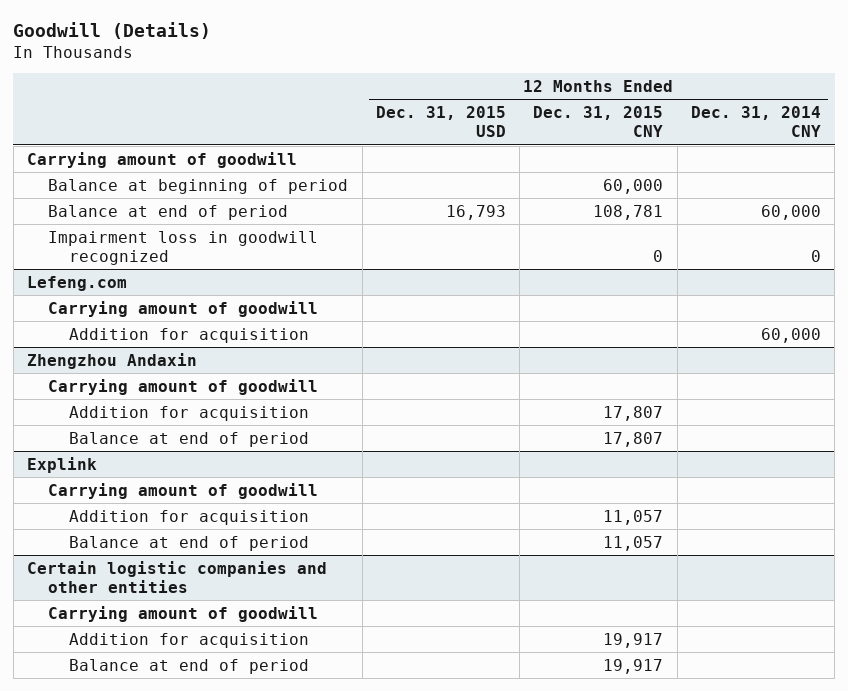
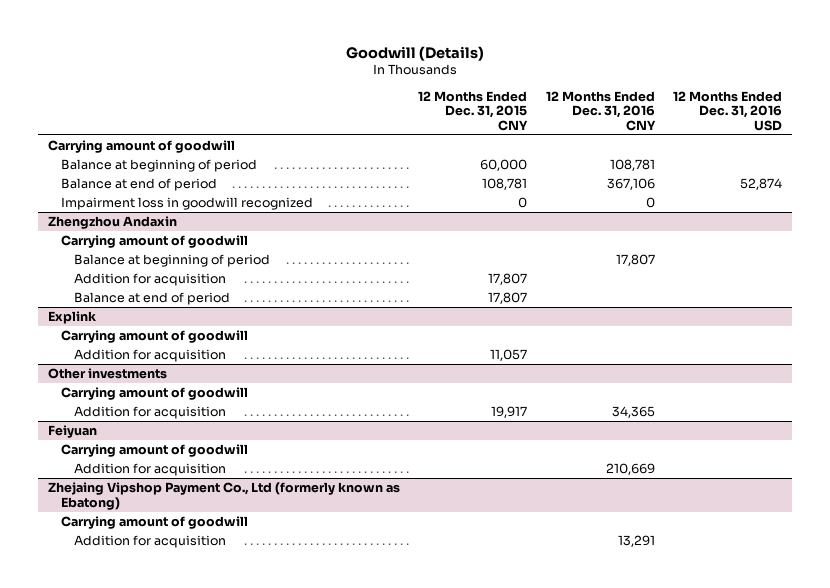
- | 12 Months Ended Dec. 31, 2015 USD | 12 Months Ended Dec. 31, 2015 CNY | 12 Months Ended Dec. 31, 2014 CNY
+ | 12 Months Ended Dec. 31, 2015 CNY | 12 Months Ended Dec. 31, 2016 CNY | 12 Months Ended Dec. 31, 2016 USD
- Lefeng.com
- Carrying amount of goodwill
- Addition for acquisition | | | 60,000
@ Zhengzhou Andaxin
+ Balance at beginning of period | | 17,807 |
@ Explink
- Balance at end of period | | 11,057 |
- Certain logistic companies and other entities
+ Other investments
- Balance at end of period | | 19,917 |
+ Feiyuan
+ Carrying amount of goodwill
+ Addition for acquisition | | 210,669 |
+ Zhejaing Vipshop Payment Co., Ltd (formerly known as Ebatong)
+ Carrying amount of goodwill
+ Addition for acquisition | | 13,291 |

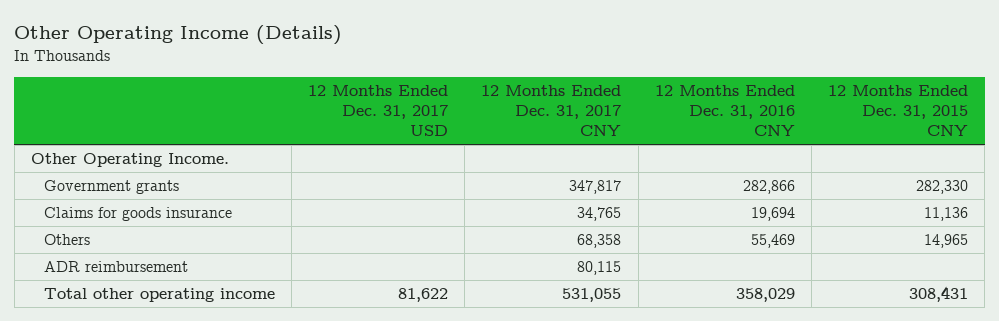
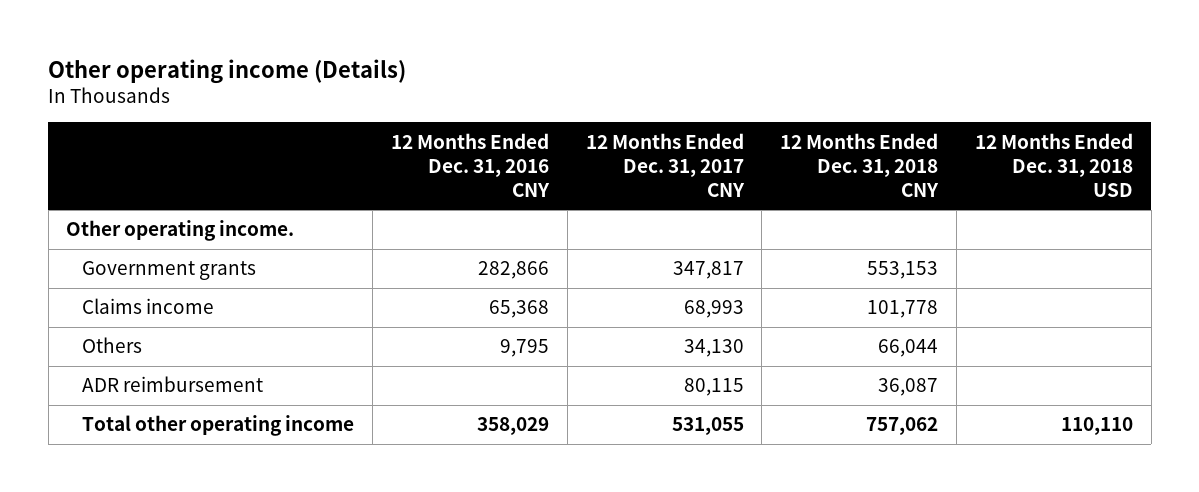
- Other Operating Income (Details)
+ Other operating income (Details)
- | 12 Months Ended Dec. 31, 2017 USD | 12 Months Ended Dec. 31, 2017 CNY | 12 Months Ended Dec. 31, 2016 CNY | 12 Months Ended Dec. 31, 2015 CNY
+ | 12 Months Ended Dec. 31, 2016 CNY | 12 Months Ended Dec. 31, 2017 CNY | 12 Months Ended Dec. 31, 2018 CNY | 12 Months Ended Dec. 31, 2018 USD
- Other Operating Income.
+ Other operating income.
- Claims for goods insurance | | 34,765 | 19,694 | 11,136
- Others | | 68,358 | 55,469 | 14,965
+ Claims income | 65,368 | 68,993 | 101,778 |
+ Others | 9,795 | 34,130 | 66,044 |

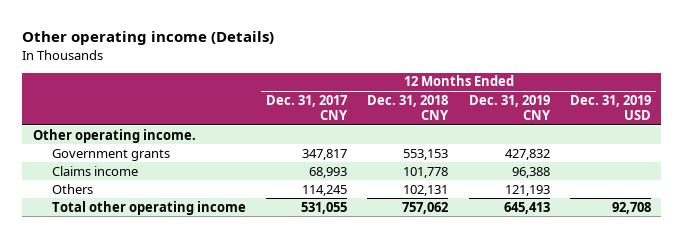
- | 12 Months Ended Dec. 31, 2016 CNY | 12 Months Ended Dec. 31, 2017 CNY | 12 Months Ended Dec. 31, 2018 CNY | 12 Months Ended Dec. 31, 2018 USD
+ | 12 Months Ended Dec. 31, 2017 CNY | 12 Months Ended Dec. 31, 2018 CNY | 12 Months Ended Dec. 31, 2019 CNY | 12 Months Ended Dec. 31, 2019 USD
- Others | 9,795 | 34,130 | 66,044 |
- ADR reimbursement | | 80,115 | 36,087 |
+ Others | 114,245 | 102,131 | 121,193 |

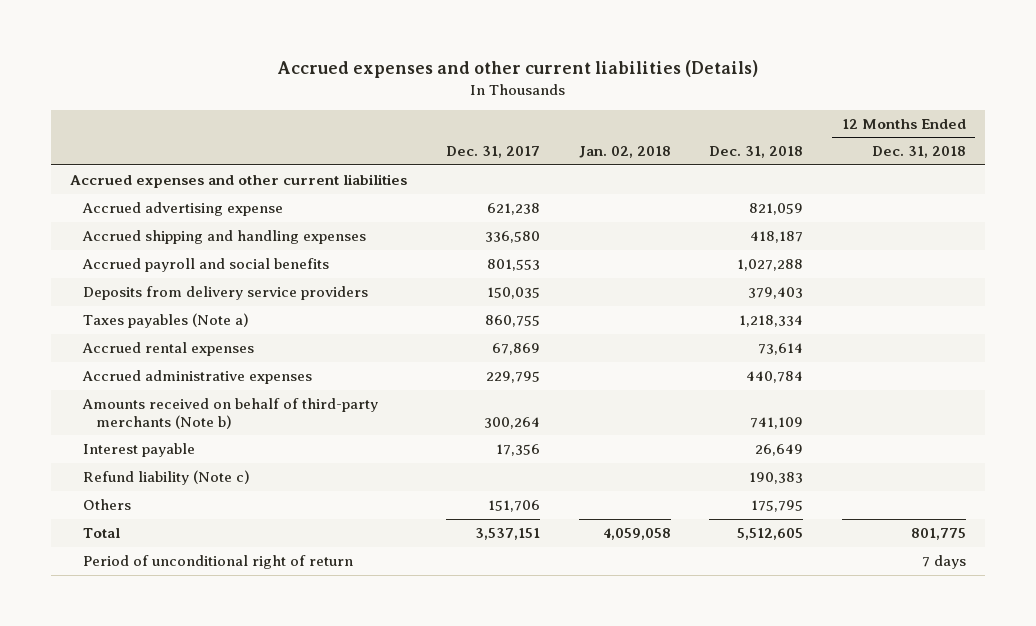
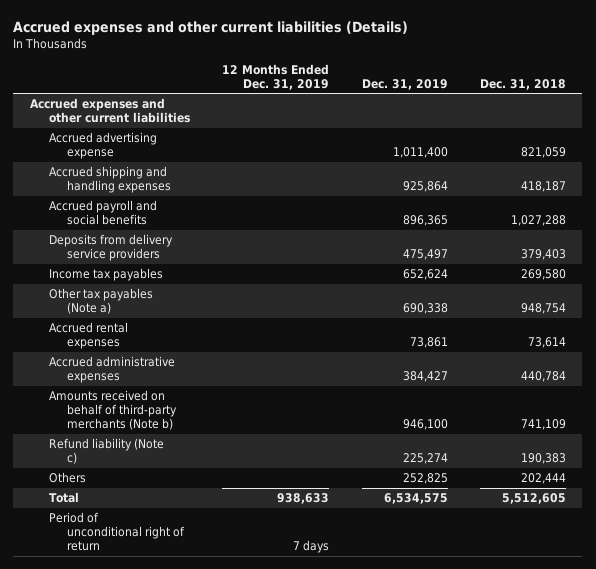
- | Dec. 31, 2017 | Jan. 02, 2018 | Dec. 31, 2018 | 12 Months Ended Dec. 31, 2018
+ | 12 Months Ended Dec. 31, 2019 | Dec. 31, 2019 | Dec. 31, 2018
- Taxes payables (Note a) | 860,755 | | 1,218,334 |
+ Income tax payables | | 652,624 | 269,580
+ Other tax payables (Note a) | | 690,338 | 948,754
- Interest payable | 17,356 | | 26,649 |
- Others | 151,706 | | 175,795 |
+ Others | | 252,825 | 202,444

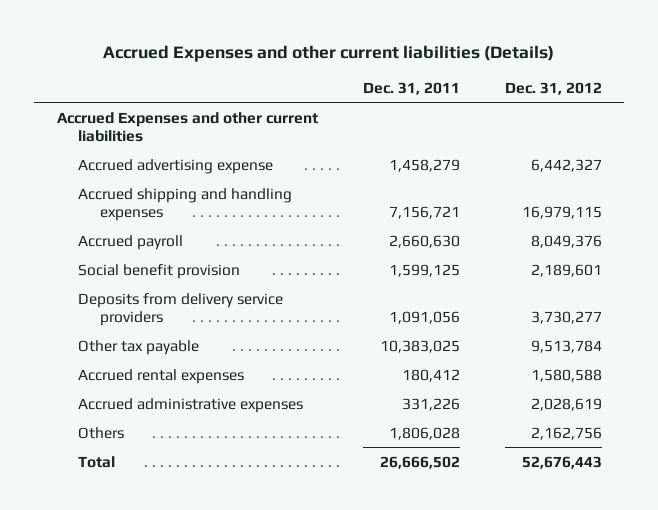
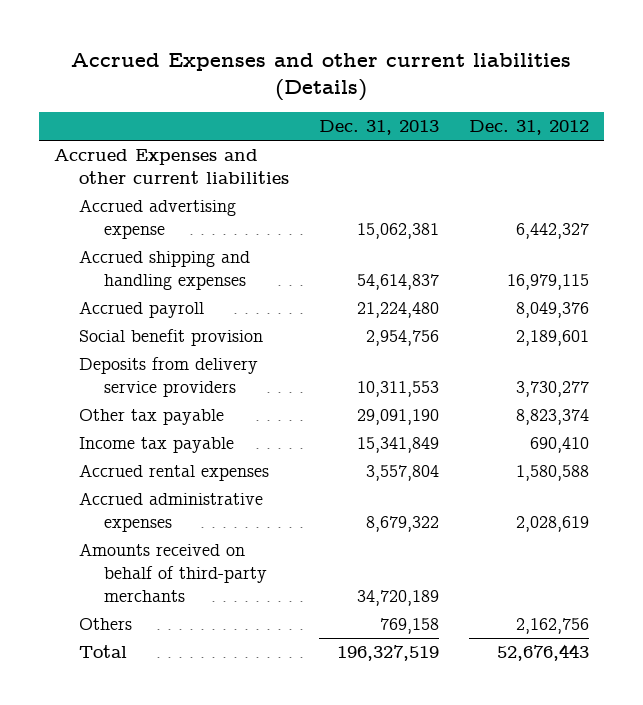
- | Dec. 31, 2011 | Dec. 31, 2012
+ | Dec. 31, 2013 | Dec. 31, 2012
- Other tax payable | 10,383,025 | 9,513,784
+ Other tax payable | 29,091,190 | 8,823,374
+ Income tax payable | 15,341,849 | 690,410
+ Amounts received on behalf of third-party merchants | 34,720,189 |

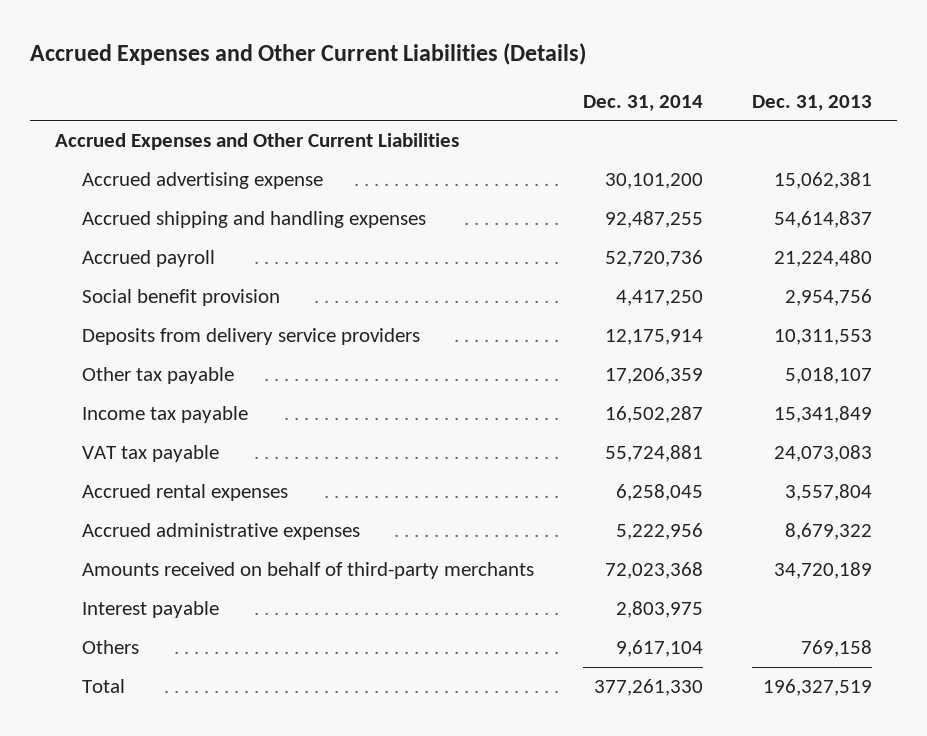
- Accrued Expenses and other current liabilities (Details)
+ Accrued Expenses and Other Current Liabilities (Details)
- | Dec. 31, 2013 | Dec. 31, 2012
+ | Dec. 31, 2014 | Dec. 31, 2013
- Accrued Expenses and other current liabilities
+ Accrued Expenses and Other Current Liabilities
- Other tax payable | 29,091,190 | 8,823,374
+ Other tax payable | 17,206,359 | 5,018,107
+ VAT tax payable | 55,724,881 | 24,073,083
+ Interest payable | 2,803,975 |

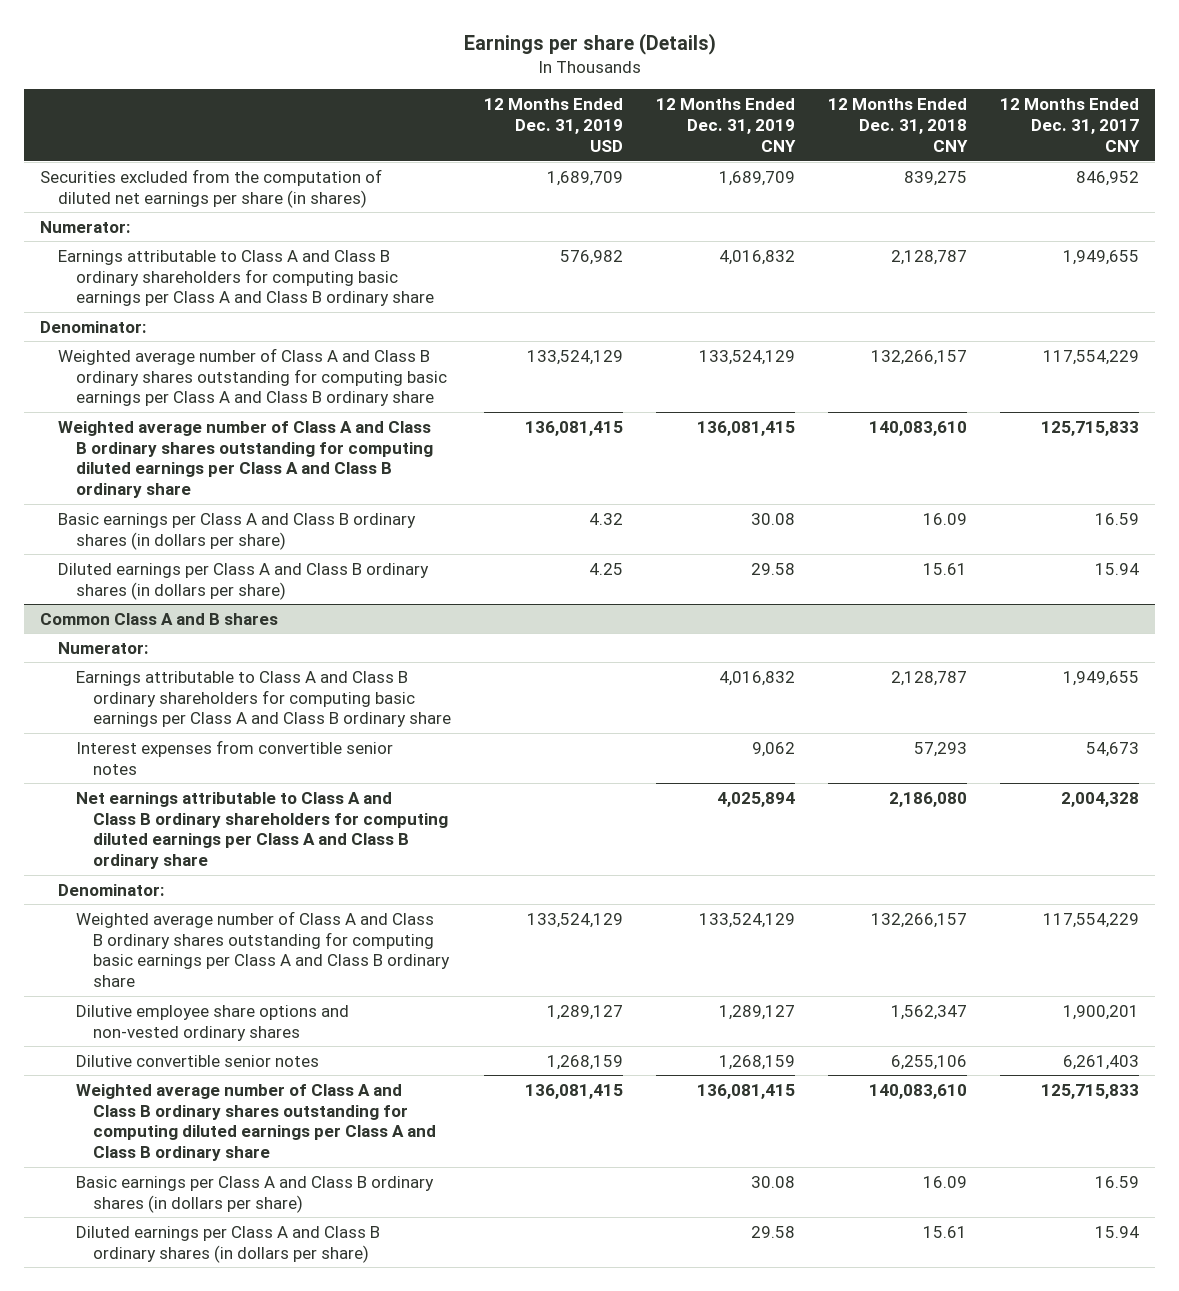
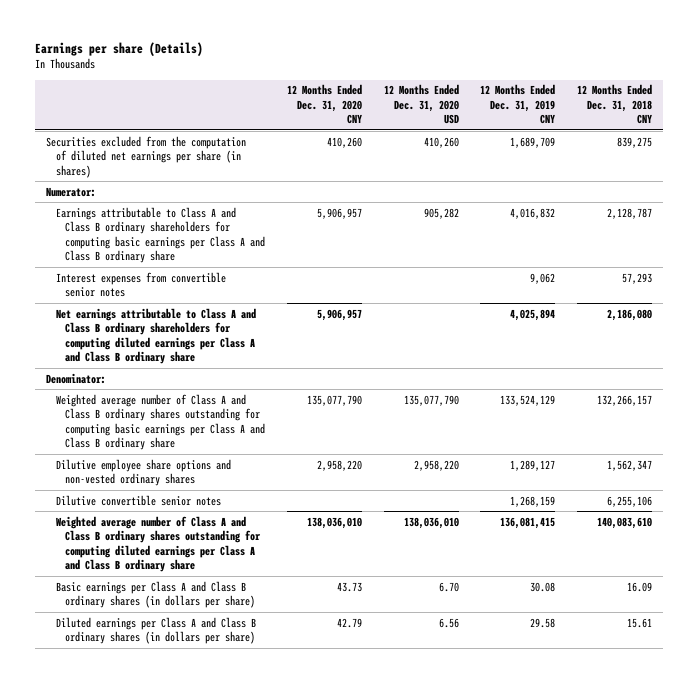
- | 12 Months Ended Dec. 31, 2019 USD | 12 Months Ended Dec. 31, 2019 CNY | 12 Months Ended Dec. 31, 2018 CNY | 12 Months Ended Dec. 31, 2017 CNY
+ | 12 Months Ended Dec. 31, 2020 CNY | 12 Months Ended Dec. 31, 2020 USD | 12 Months Ended Dec. 31, 2019 CNY | 12 Months Ended Dec. 31, 2018 CNY
- Denominator:
- Weighted average number of Class A and Class B ordinary shares outstanding for computing basic earnings per Class A and Class B ordinary share | 133,524,129 | 133,524,129 | 132,266,157 | 117,554,229
- Weighted average number of Class A and Class B ordinary shares outstanding for computing diluted earnings per Class A and Class B ordinary share | 136,081,415 | 136,081,415 | 140,083,610 | 125,715,833
- Basic earnings per Class A and Class B ordinary shares (in dollars per share) | 4.32 | 30.08 | 16.09 | 16.59
- Diluted earnings per Class A and Class B ordinary shares (in dollars per share) | 4.25 | 29.58 | 15.61 | 15.94
- Common Class A and B shares
- Numerator:
- Earnings attributable to Class A and Class B ordinary shareholders for computing basic earnings per Class A and Class B ordinary share | | 4,016,832 | 2,128,787 | 1,949,655

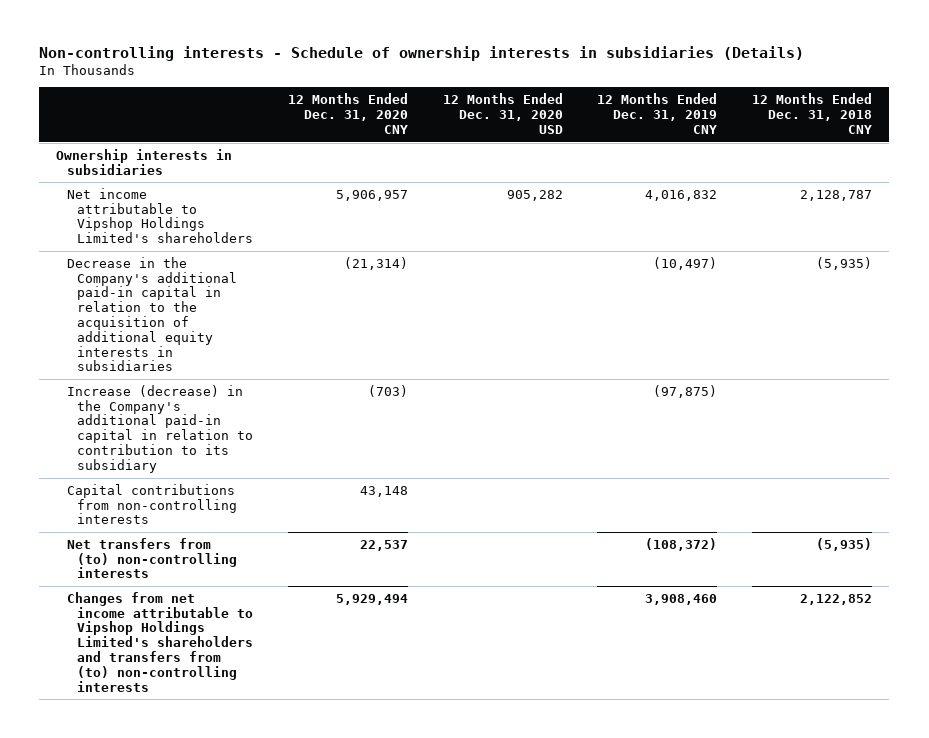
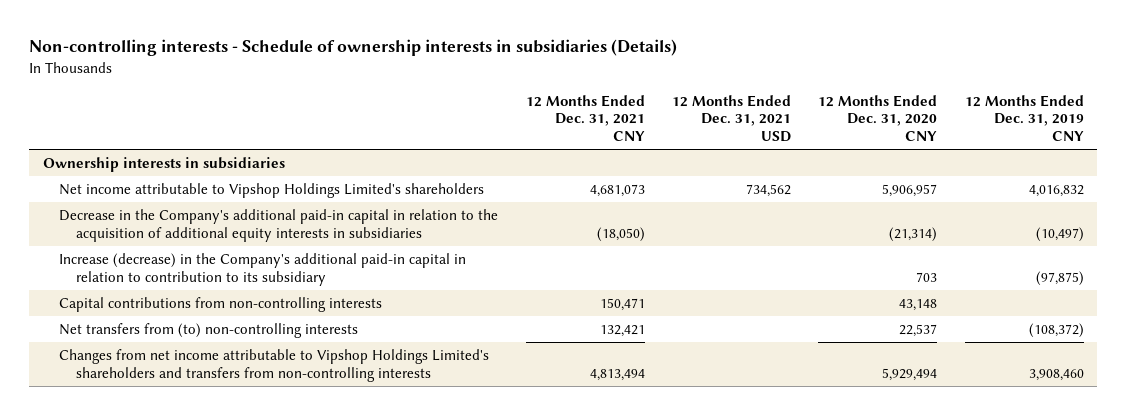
- | 12 Months Ended Dec. 31, 2020 CNY | 12 Months Ended Dec. 31, 2020 USD | 12 Months Ended Dec. 31, 2019 CNY | 12 Months Ended Dec. 31, 2018 CNY
+ | 12 Months Ended Dec. 31, 2021 CNY | 12 Months Ended Dec. 31, 2021 USD | 12 Months Ended Dec. 31, 2020 CNY | 12 Months Ended Dec. 31, 2019 CNY
- Increase (decrease) in the Company's additional paid-in capital in relation to contribution to its subsidiary | (703) | | (97,875) |
+ Increase (decrease) in the Company's additional paid-in capital in relation to contribution to its subsidiary | | | 703 | (97,875)
- Changes from net income attributable to Vipshop Holdings Limited's shareholders and transfers from (to) non-controlling interests | 5,929,494 | | 3,908,460 | 2,122,852
+ Changes from net income attributable to Vipshop Holdings Limited's shareholders and transfers from non-controlling interests | 4,813,494 | | 5,929,494 | 3,908,460

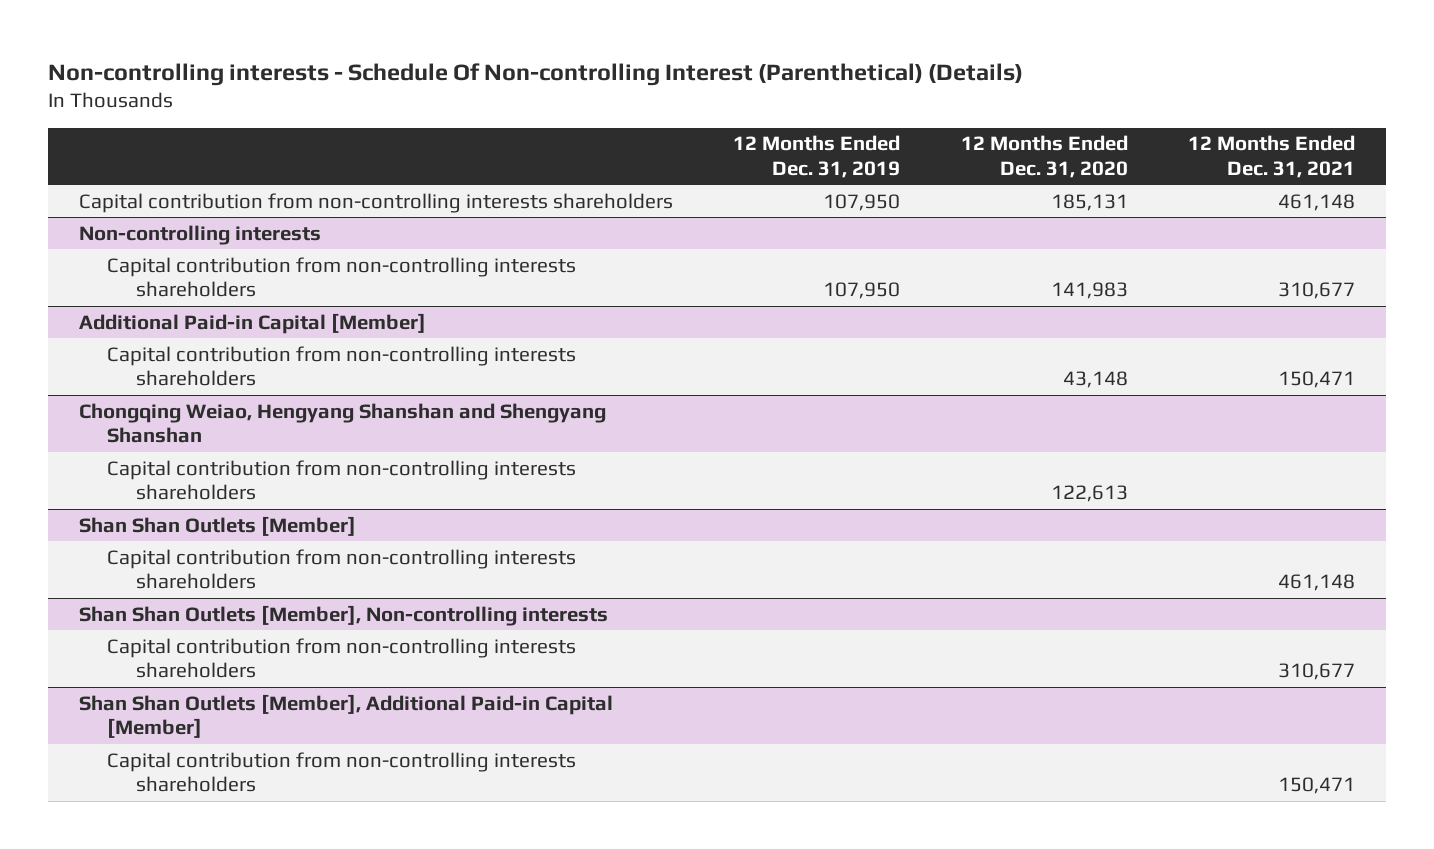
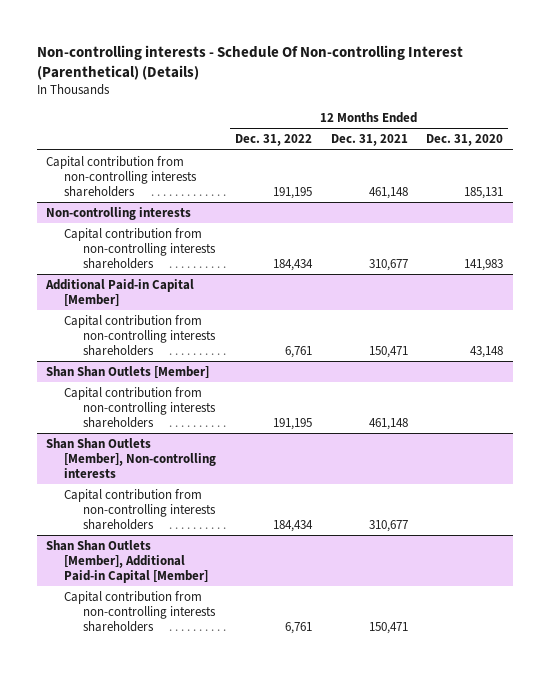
- | 12 Months Ended Dec. 31, 2019 | 12 Months Ended Dec. 31, 2020 | 12 Months Ended Dec. 31, 2021
+ | 12 Months Ended Dec. 31, 2022 | 12 Months Ended Dec. 31, 2021 | 12 Months Ended Dec. 31, 2020
- Chongqing Weiao, Hengyang Shanshan and Shengyang Shanshan
- Capital contribution from non-controlling interests shareholders | | 122,613 |

